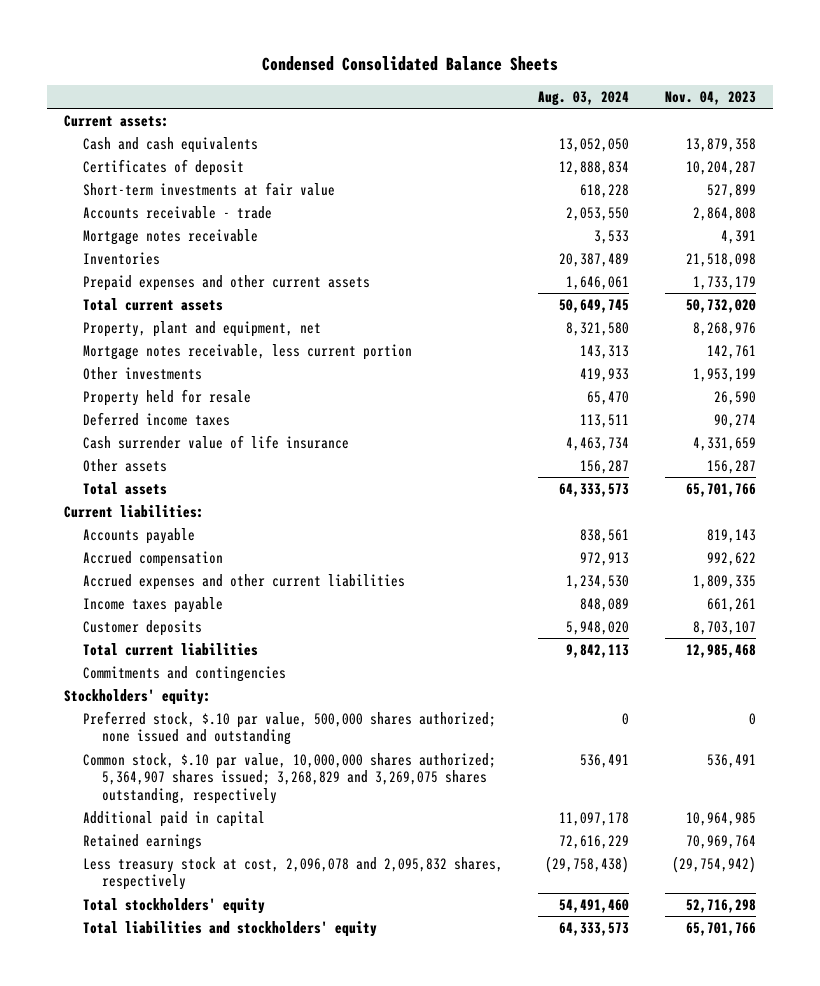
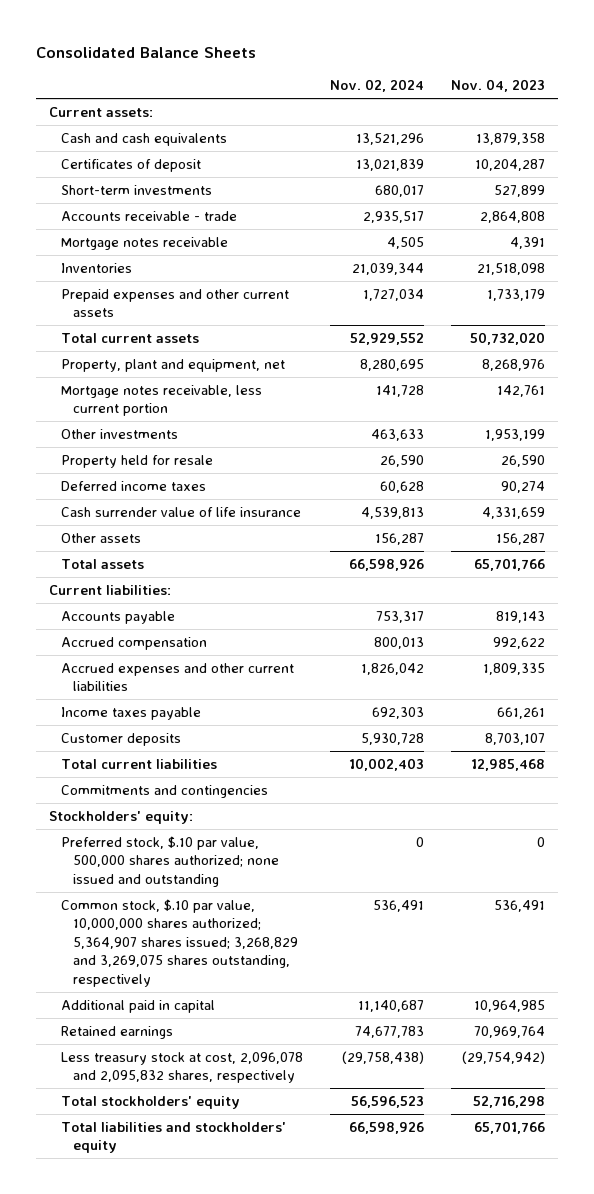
- Condensed Consolidated Balance Sheets
+ Consolidated Balance Sheets
- | Aug. 03, 2024 | Nov. 04, 2023
+ | Nov. 02, 2024 | Nov. 04, 2023
- Short-term investments at fair value | 618,228 | 527,899
+ Short-term investments | 680,017 | 527,899

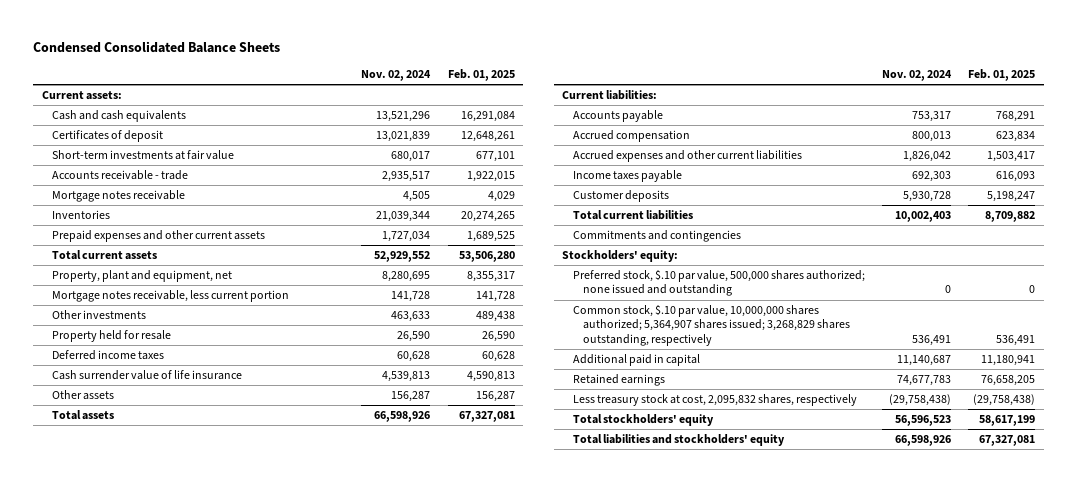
- Consolidated Balance Sheets
+ Condensed Consolidated Balance Sheets
- | Nov. 02, 2024 | Nov. 04, 2023
+ | Nov. 02, 2024 | Feb. 01, 2025
- Short-term investments | 680,017 | 527,899
+ Short-term investments at fair value | 680,017 | 677,101
- Common stock, $.10 par value, 10,000,000 shares authorized; 5,364,907 shares issued; 3,268,829 and 3,269,075 shares outstanding, respectively | 536,491 | 536,491
+ Common stock, $.10 par value, 10,000,000 shares authorized; 5,364,907 shares issued; 3,268,829 shares outstanding, respectively | 536,491 | 536,491
- Less treasury stock at cost, 2,096,078 and 2,095,832 shares, respectively | (29,758,438) | (29,754,942)
+ Less treasury stock at cost, 2,095,832 shares, respectively | (29,758,438) | (29,758,438)

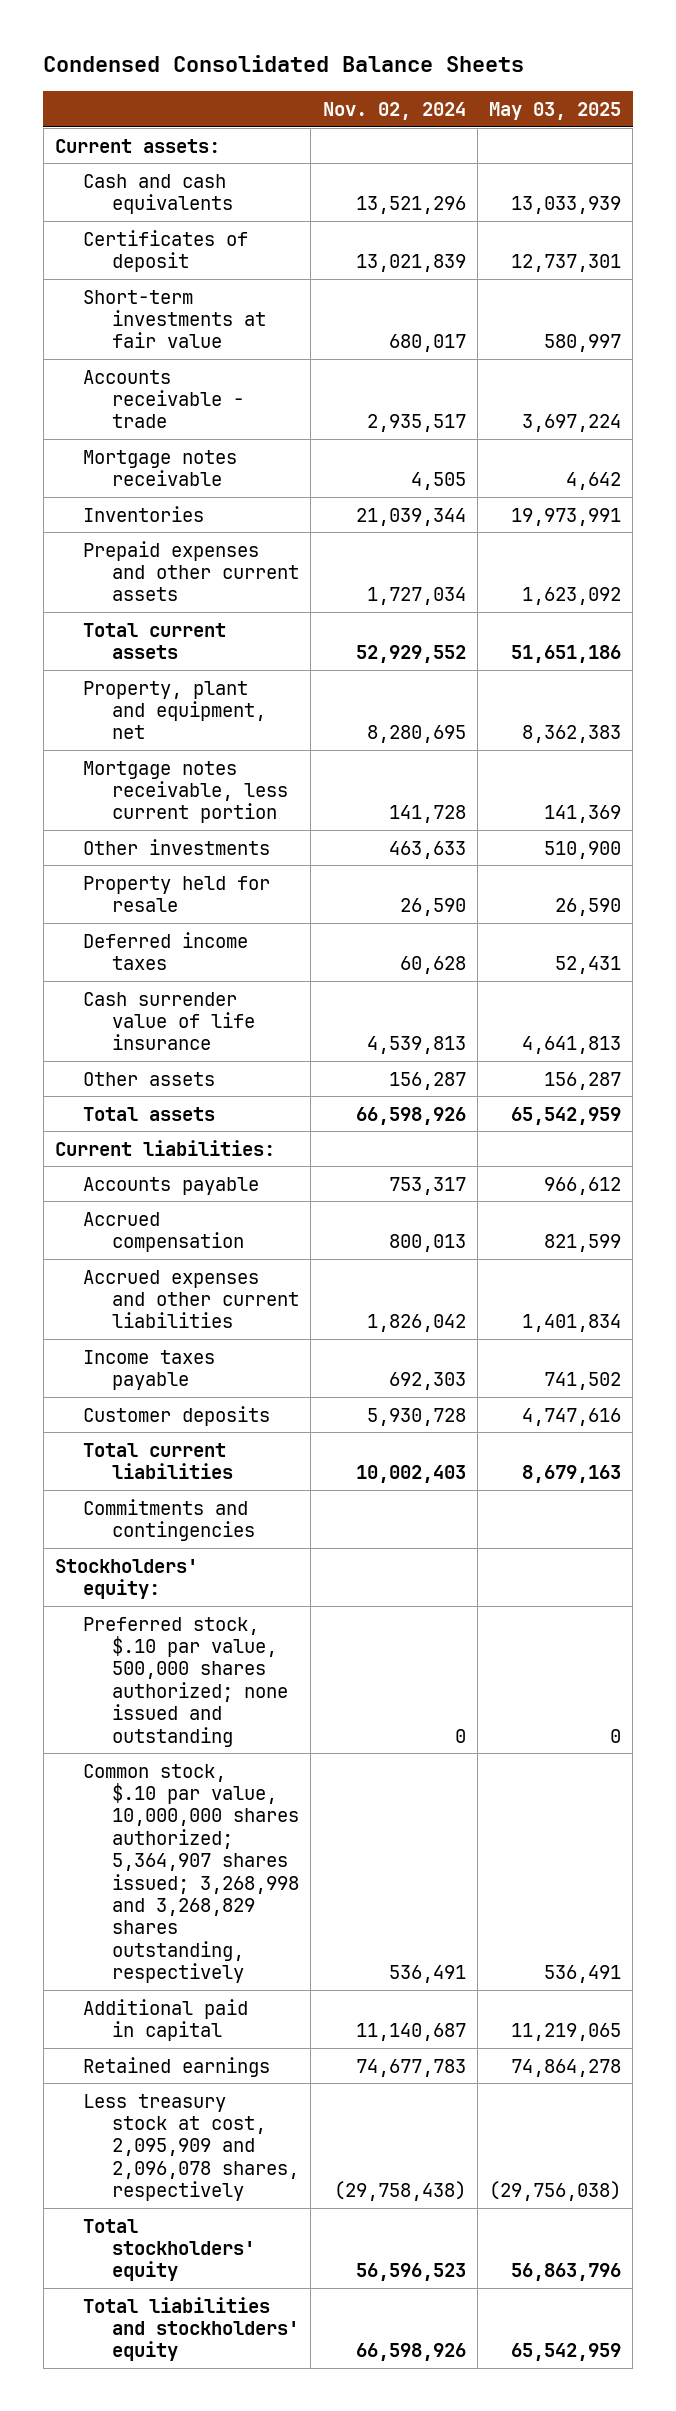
- | Nov. 02, 2024 | Feb. 01, 2025
+ | Nov. 02, 2024 | May 03, 2025
- Common stock, $.10 par value, 10,000,000 shares authorized; 5,364,907 shares issued; 3,268,829 shares outstanding, respectively | 536,491 | 536,491
+ Common stock, $.10 par value, 10,000,000 shares authorized; 5,364,907 shares issued; 3,268,998 and 3,268,829 shares outstanding, respectively | 536,491 | 536,491
- Less treasury stock at cost, 2,095,832 shares, respectively | (29,758,438) | (29,758,438)
+ Less treasury stock at cost, 2,095,909 and 2,096,078 shares, respectively | (29,758,438) | (29,756,038)

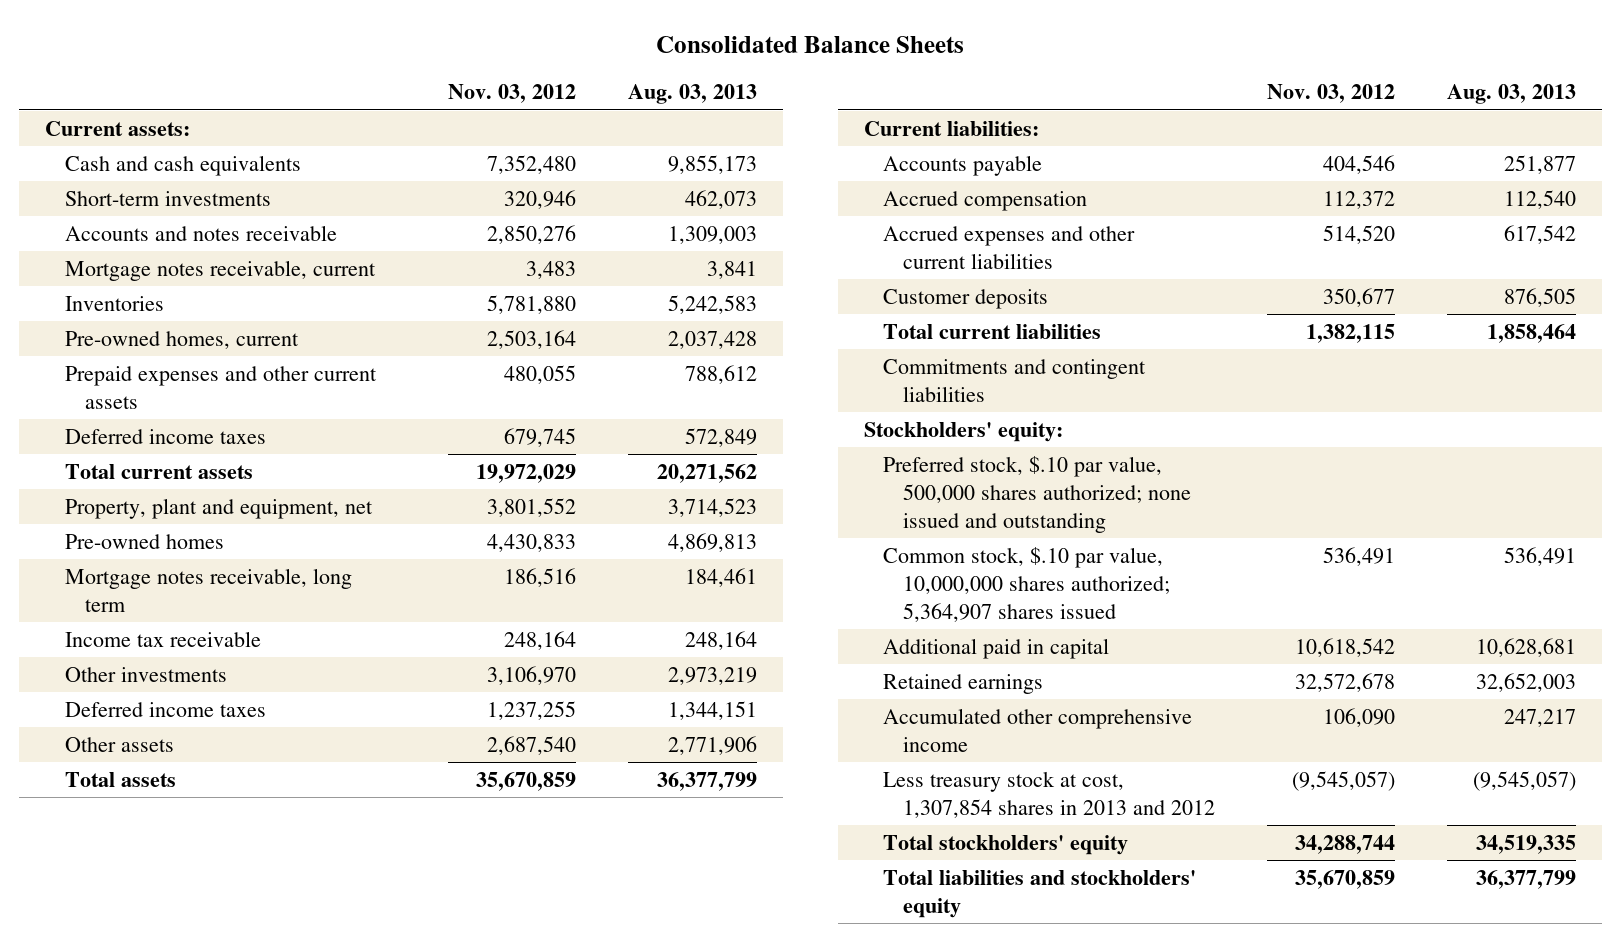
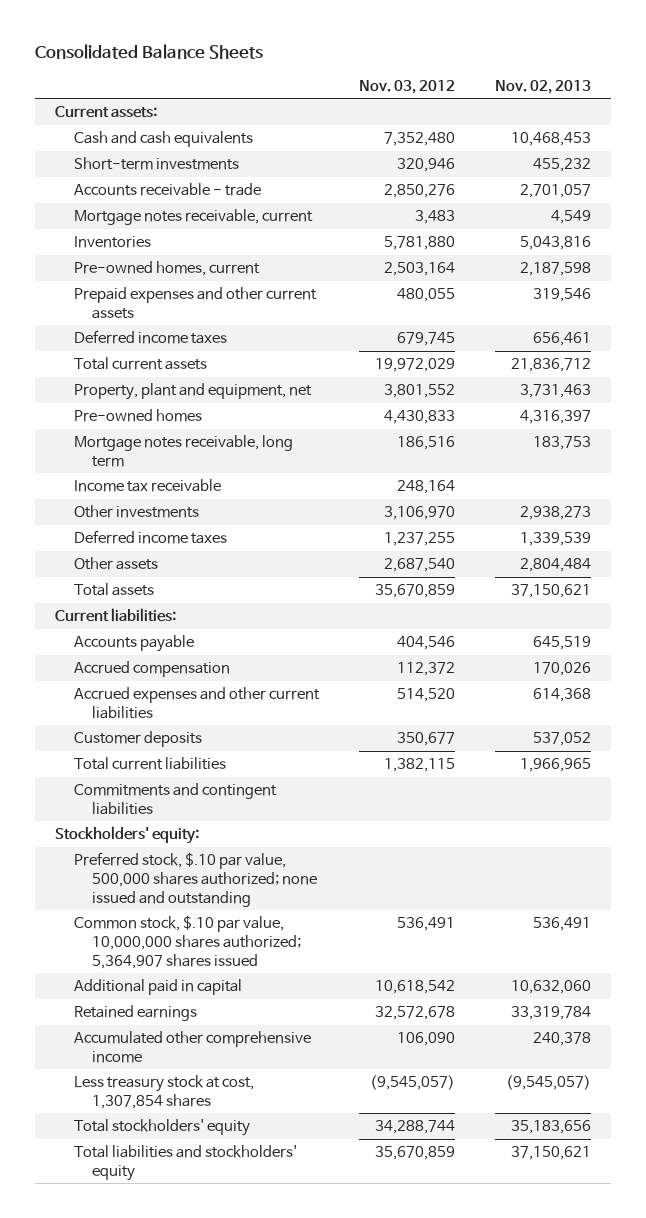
- | Nov. 03, 2012 | Aug. 03, 2013
+ | Nov. 03, 2012 | Nov. 02, 2013
- Accounts and notes receivable | 2,850,276 | 1,309,003
+ Accounts receivable - trade | 2,850,276 | 2,701,057
- Less treasury stock at cost, 1,307,854 shares in 2013 and 2012 | (9,545,057) | (9,545,057)
+ Less treasury stock at cost, 1,307,854 shares | (9,545,057) | (9,545,057)

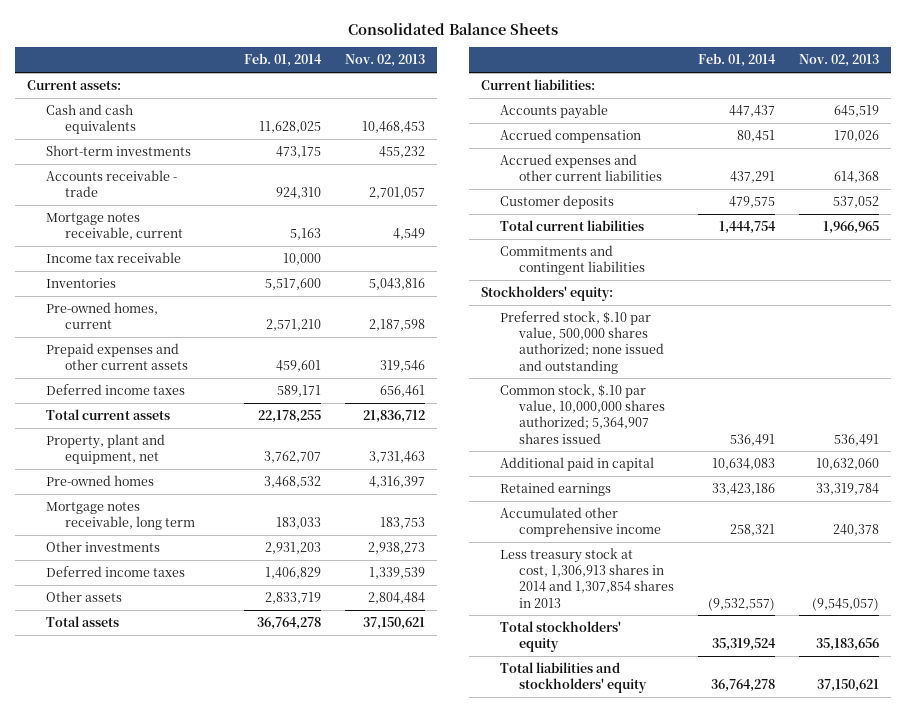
- | Nov. 03, 2012 | Nov. 02, 2013
+ | Feb. 01, 2014 | Nov. 02, 2013
moved up: Income tax receivable | 10,000 |
- Less treasury stock at cost, 1,307,854 shares | (9,545,057) | (9,545,057)
+ Less treasury stock at cost, 1,306,913 shares in 2014 and 1,307,854 shares in 2013 | (9,532,557) | (9,545,057)

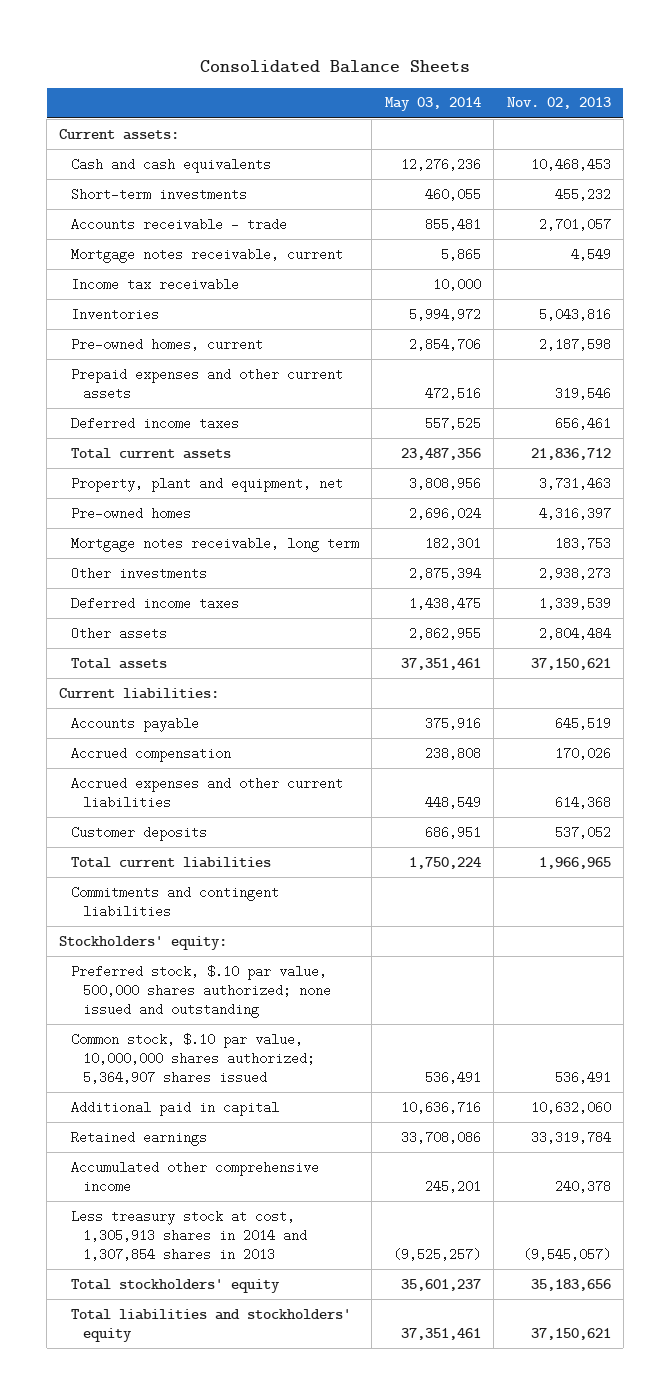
- | Feb. 01, 2014 | Nov. 02, 2013
+ | May 03, 2014 | Nov. 02, 2013
- Less treasury stock at cost, 1,306,913 shares in 2014 and 1,307,854 shares in 2013 | (9,532,557) | (9,545,057)
+ Less treasury stock at cost, 1,305,913 shares in 2014 and 1,307,854 shares in 2013 | (9,525,257) | (9,545,057)

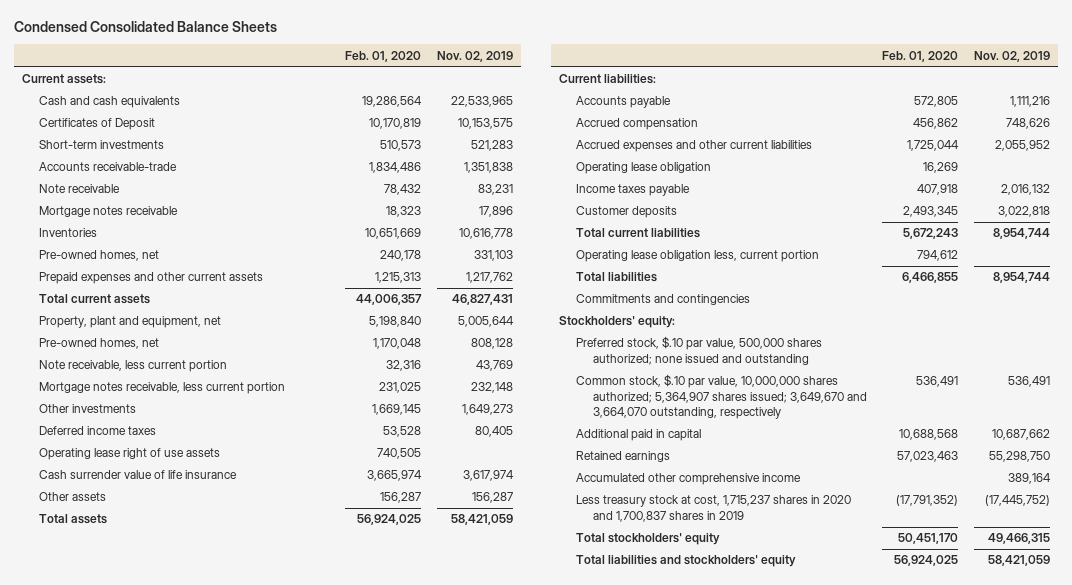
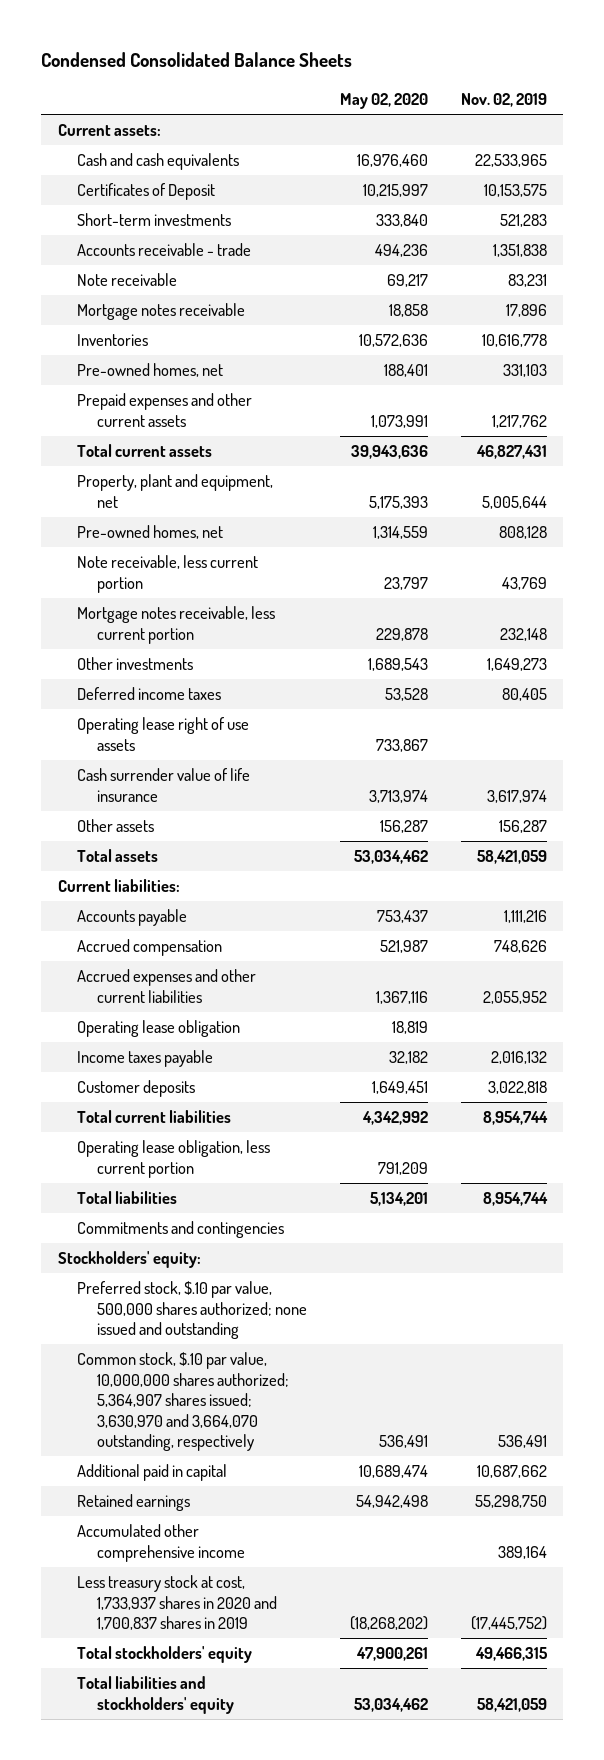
- | Feb. 01, 2020 | Nov. 02, 2019
+ | May 02, 2020 | Nov. 02, 2019
- Accounts receivable-trade | 1,834,486 | 1,351,838
+ Accounts receivable - trade | 494,236 | 1,351,838
- Operating lease obligation less, current portion | 794,612 |
+ Operating lease obligation, less current portion | 791,209 |
- Common stock, $.10 par value, 10,000,000 shares authorized; 5,364,907 shares issued; 3,649,670 and 3,664,070 outstanding, respectively | 536,491 | 536,491
+ Common stock, $.10 par value, 10,000,000 shares authorized; 5,364,907 shares issued; 3,630,970 and 3,664,070 outstanding, respectively | 536,491 | 536,491
- Less treasury stock at cost, 1,715,237 shares in 2020 and 1,700,837 shares in 2019 | (17,791,352) | (17,445,752)
+ Less treasury stock at cost, 1,733,937 shares in 2020 and 1,700,837 shares in 2019 | (18,268,202) | (17,445,752)

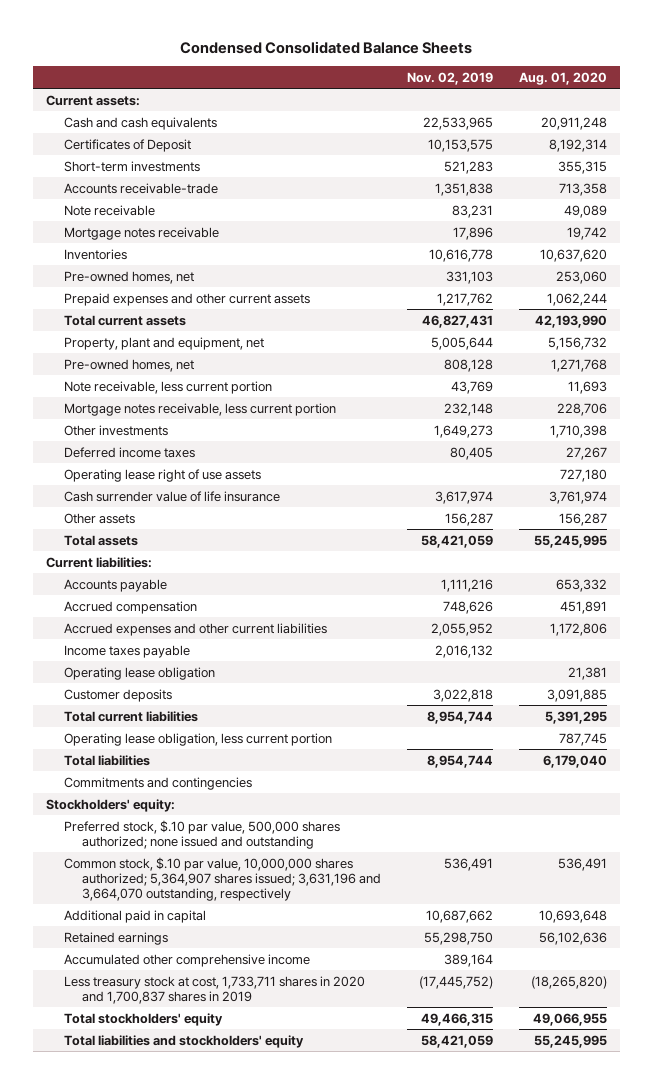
- | May 02, 2020 | Nov. 02, 2019
+ | Nov. 02, 2019 | Aug. 01, 2020
- Accounts receivable - trade | 494,236 | 1,351,838
+ Accounts receivable-trade | 1,351,838 | 713,358
moved down: Operating lease obligation | | 21,381
- Common stock, $.10 par value, 10,000,000 shares authorized; 5,364,907 shares issued; 3,630,970 and 3,664,070 outstanding, respectively | 536,491 | 536,491
+ Common stock, $.10 par value, 10,000,000 shares authorized; 5,364,907 shares issued; 3,631,196 and 3,664,070 outstanding, respectively | 536,491 | 536,491
- Less treasury stock at cost, 1,733,937 shares in 2020 and 1,700,837 shares in 2019 | (18,268,202) | (17,445,752)
+ Less treasury stock at cost, 1,733,711 shares in 2020 and 1,700,837 shares in 2019 | (17,445,752) | (18,265,820)

